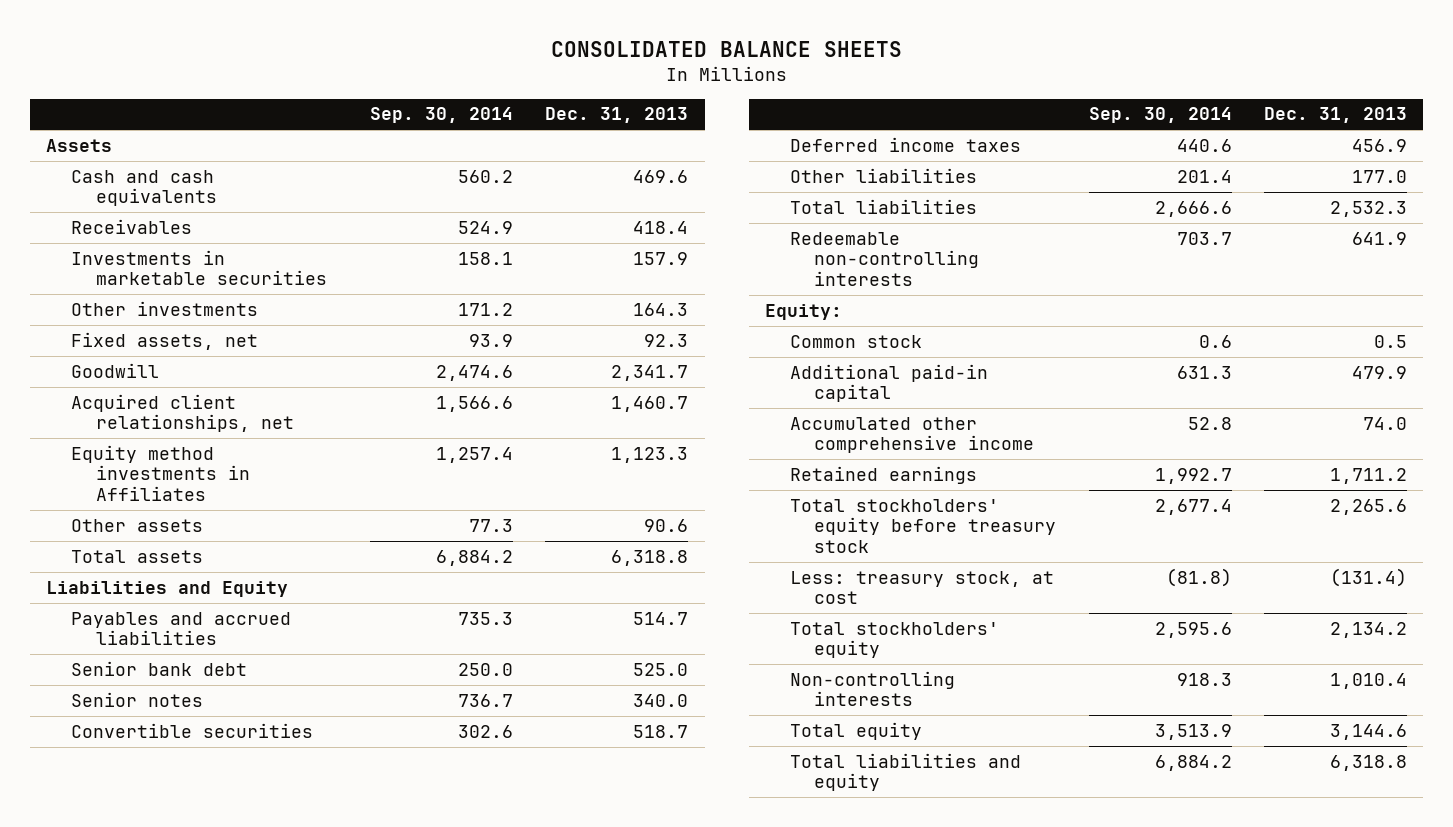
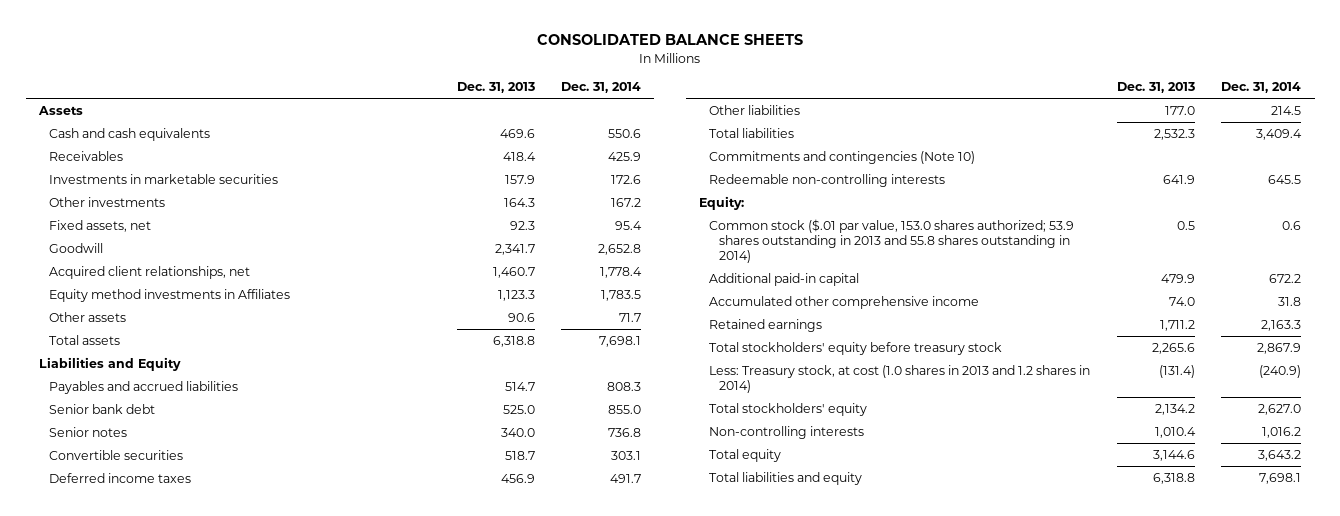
- | Sep. 30, 2014 | Dec. 31, 2013
+ | Dec. 31, 2013 | Dec. 31, 2014
+ Commitments and contingencies (Note 10)
- Common stock | 0.6 | 0.5
+ Common stock ($.01 par value, 153.0 shares authorized; 53.9 shares outstanding in 2013 and 55.8 shares outstanding in 2014) | 0.5 | 0.6
- Less: treasury stock, at cost | (81.8) | (131.4)
+ Less: Treasury stock, at cost (1.0 shares in 2013 and 1.2 shares in 2014) | (131.4) | (240.9)

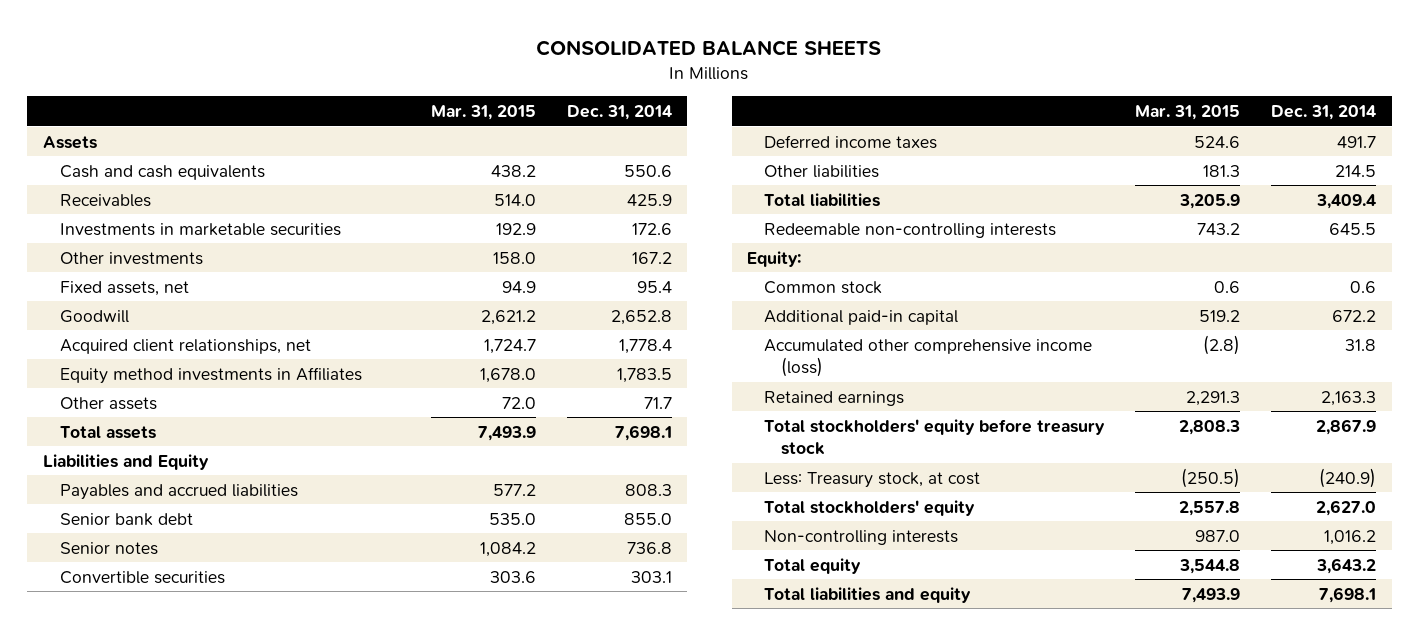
- | Dec. 31, 2013 | Dec. 31, 2014
+ | Mar. 31, 2015 | Dec. 31, 2014
- Commitments and contingencies (Note 10)
- Common stock ($.01 par value, 153.0 shares authorized; 53.9 shares outstanding in 2013 and 55.8 shares outstanding in 2014) | 0.5 | 0.6
+ Common stock | 0.6 | 0.6
- Accumulated other comprehensive income | 74.0 | 31.8
+ Accumulated other comprehensive income (loss) | (2.8) | 31.8
- Less: Treasury stock, at cost (1.0 shares in 2013 and 1.2 shares in 2014) | (131.4) | (240.9)
+ Less: Treasury stock, at cost | (250.5) | (240.9)

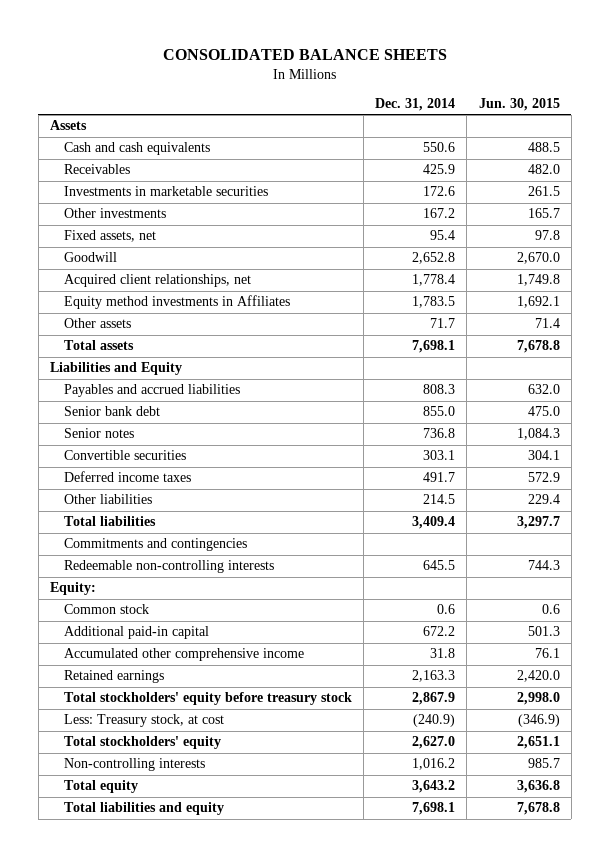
- | Mar. 31, 2015 | Dec. 31, 2014
+ | Dec. 31, 2014 | Jun. 30, 2015
+ Commitments and contingencies
- Accumulated other comprehensive income (loss) | (2.8) | 31.8
+ Accumulated other comprehensive income | 31.8 | 76.1

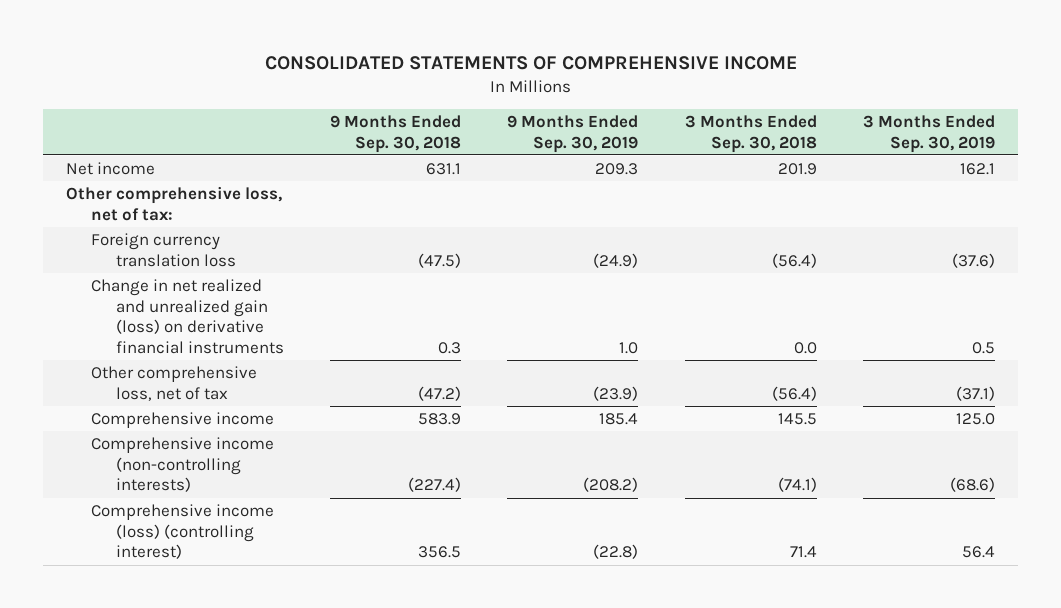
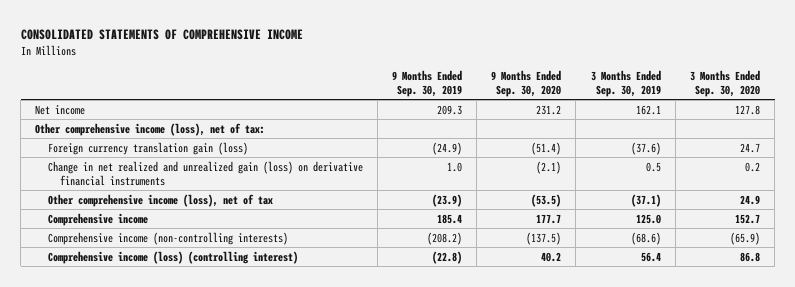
- | 9 Months Ended Sep. 30, 2018 | 9 Months Ended Sep. 30, 2019 | 3 Months Ended Sep. 30, 2018 | 3 Months Ended Sep. 30, 2019
+ | 9 Months Ended Sep. 30, 2019 | 9 Months Ended Sep. 30, 2020 | 3 Months Ended Sep. 30, 2019 | 3 Months Ended Sep. 30, 2020
- Other comprehensive loss, net of tax:
- Foreign currency translation loss | (47.5) | (24.9) | (56.4) | (37.6)
+ Other comprehensive income (loss), net of tax:
+ Foreign currency translation gain (loss) | (24.9) | (51.4) | (37.6) | 24.7
- Other comprehensive loss, net of tax | (47.2) | (23.9) | (56.4) | (37.1)
+ Other comprehensive income (loss), net of tax | (23.9) | (53.5) | (37.1) | 24.9

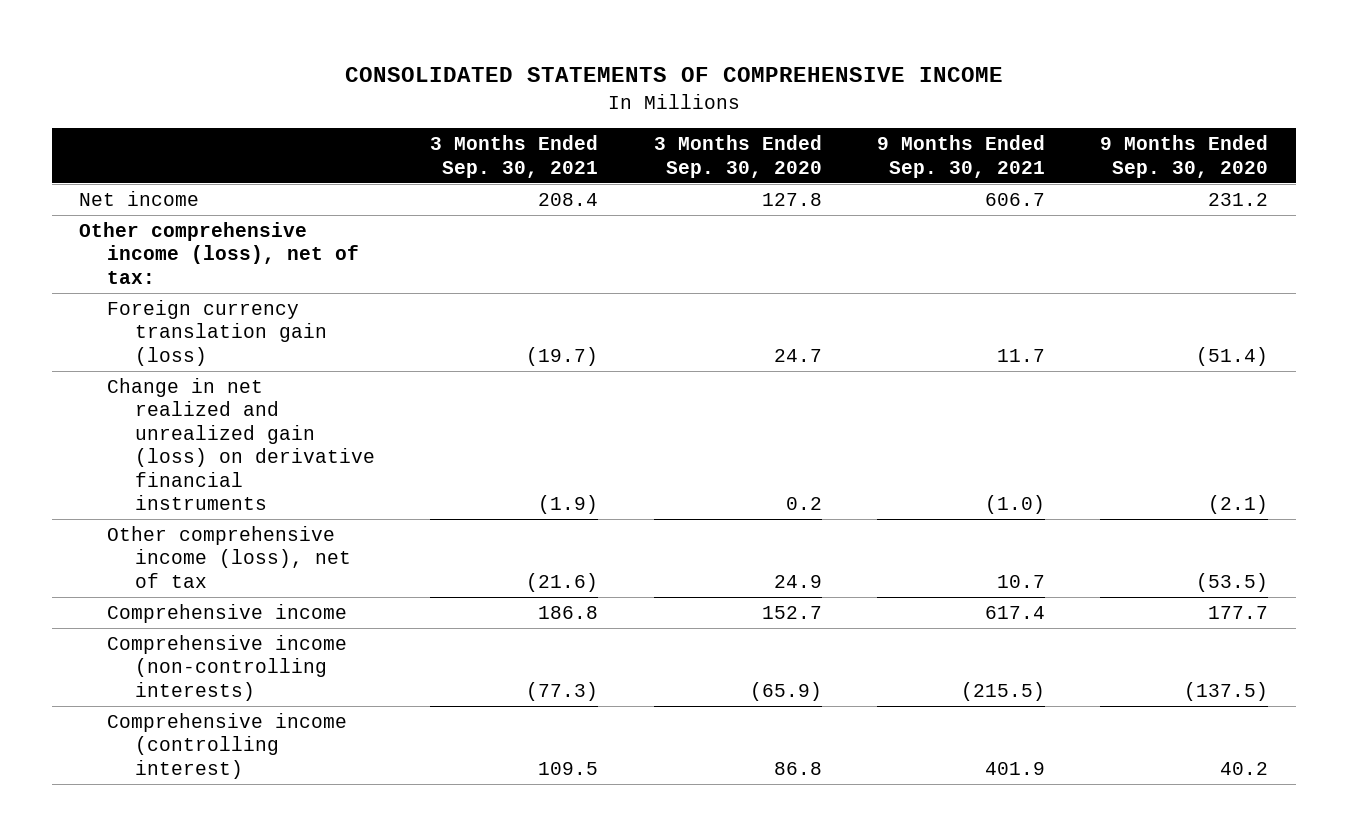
- | 9 Months Ended Sep. 30, 2019 | 9 Months Ended Sep. 30, 2020 | 3 Months Ended Sep. 30, 2019 | 3 Months Ended Sep. 30, 2020
+ | 3 Months Ended Sep. 30, 2021 | 3 Months Ended Sep. 30, 2020 | 9 Months Ended Sep. 30, 2021 | 9 Months Ended Sep. 30, 2020
- Comprehensive income (loss) (controlling interest) | (22.8) | 40.2 | 56.4 | 86.8
+ Comprehensive income (controlling interest) | 109.5 | 86.8 | 401.9 | 40.2

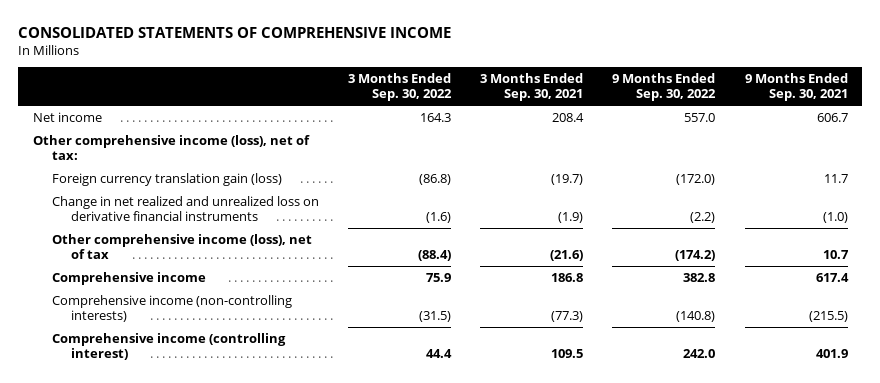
- | 3 Months Ended Sep. 30, 2021 | 3 Months Ended Sep. 30, 2020 | 9 Months Ended Sep. 30, 2021 | 9 Months Ended Sep. 30, 2020
+ | 3 Months Ended Sep. 30, 2022 | 3 Months Ended Sep. 30, 2021 | 9 Months Ended Sep. 30, 2022 | 9 Months Ended Sep. 30, 2021
- Change in net realized and unrealized gain (loss) on derivative financial instruments | (1.9) | 0.2 | (1.0) | (2.1)
+ Change in net realized and unrealized loss on derivative financial instruments | (1.6) | (1.9) | (2.2) | (1.0)

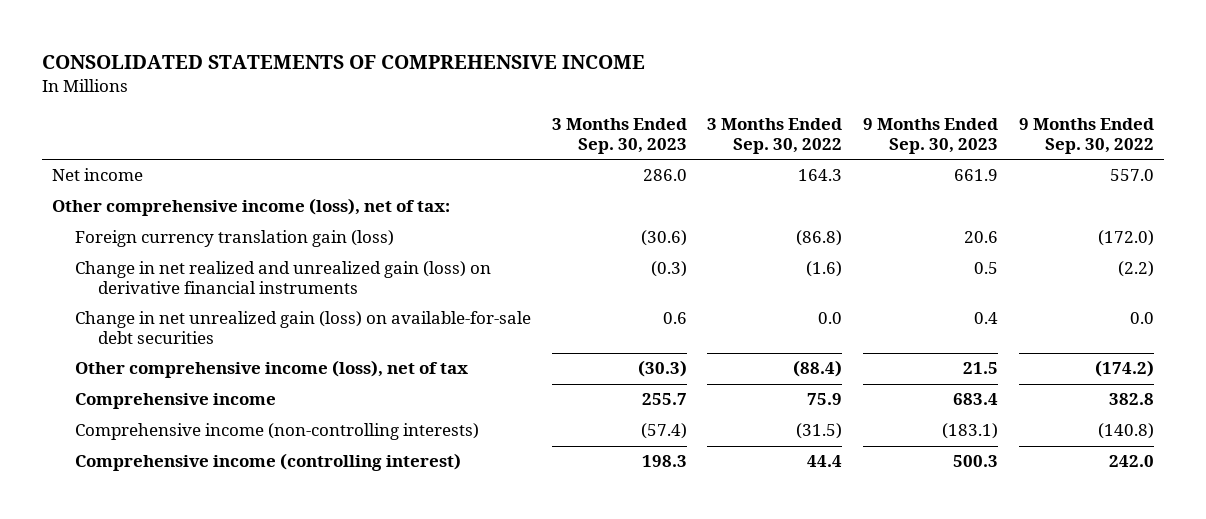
- | 3 Months Ended Sep. 30, 2022 | 3 Months Ended Sep. 30, 2021 | 9 Months Ended Sep. 30, 2022 | 9 Months Ended Sep. 30, 2021
+ | 3 Months Ended Sep. 30, 2023 | 3 Months Ended Sep. 30, 2022 | 9 Months Ended Sep. 30, 2023 | 9 Months Ended Sep. 30, 2022
- Change in net realized and unrealized loss on derivative financial instruments | (1.6) | (1.9) | (2.2) | (1.0)
+ Change in net realized and unrealized gain (loss) on derivative financial instruments | (0.3) | (1.6) | 0.5 | (2.2)
+ Change in net unrealized gain (loss) on available-for-sale debt securities | 0.6 | 0.0 | 0.4 | 0.0

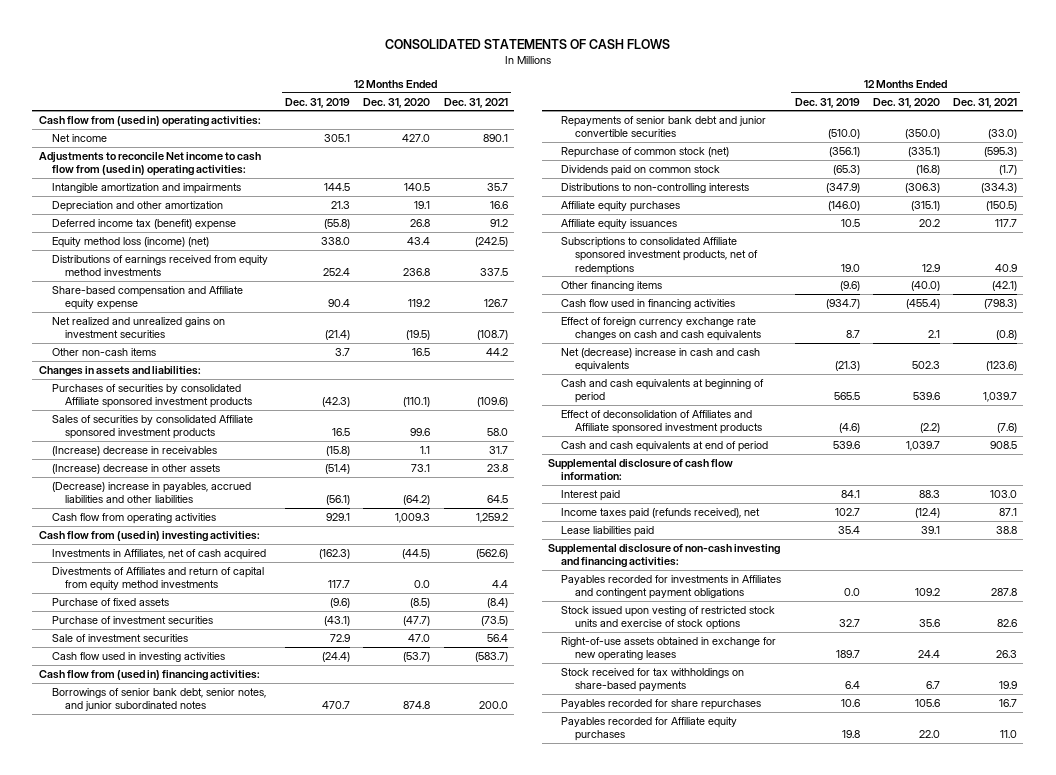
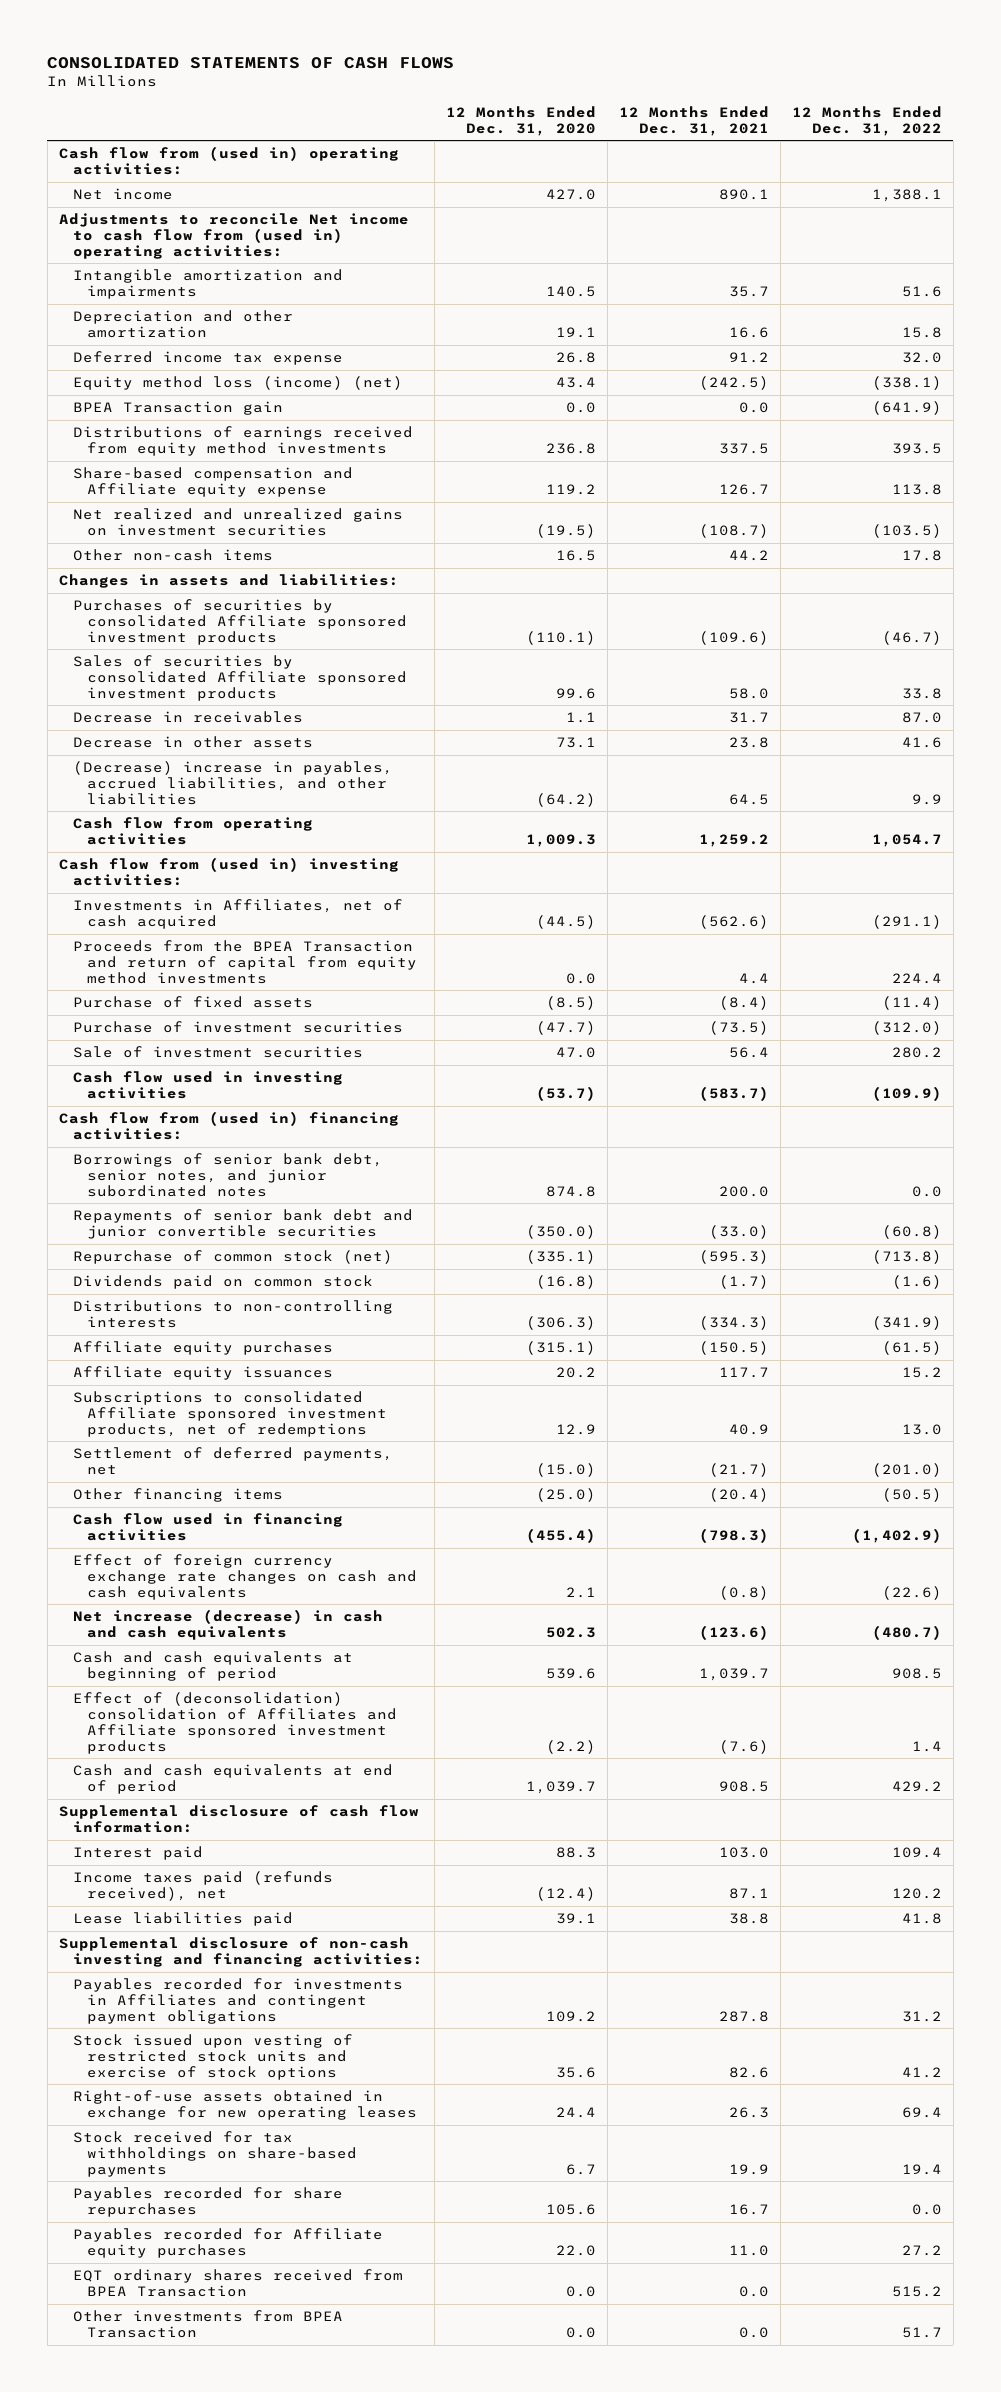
- | 12 Months Ended Dec. 31, 2019 | 12 Months Ended Dec. 31, 2020 | 12 Months Ended Dec. 31, 2021
+ | 12 Months Ended Dec. 31, 2020 | 12 Months Ended Dec. 31, 2021 | 12 Months Ended Dec. 31, 2022
- Deferred income tax (benefit) expense | (55.8) | 26.8 | 91.2
+ Deferred income tax expense | 26.8 | 91.2 | 32.0
+ BPEA Transaction gain | 0.0 | 0.0 | (641.9)
- (Increase) decrease in receivables | (15.8) | 1.1 | 31.7
- (Increase) decrease in other assets | (51.4) | 73.1 | 23.8
- (Decrease) increase in payables, accrued liabilities and other liabilities | (56.1) | (64.2) | 64.5
+ Decrease in receivables | 1.1 | 31.7 | 87.0
+ Decrease in other assets | 73.1 | 23.8 | 41.6
+ (Decrease) increase in payables, accrued liabilities, and other liabilities | (64.2) | 64.5 | 9.9
- Divestments of Affiliates and return of capital from equity method investments | 117.7 | 0.0 | 4.4
+ Proceeds from the BPEA Transaction and return of capital from equity method investments | 0.0 | 4.4 | 224.4
- Other financing items | (9.6) | (40.0) | (42.1)
+ Settlement of deferred payments, net | (15.0) | (21.7) | (201.0)
+ Other financing items | (25.0) | (20.4) | (50.5)
- Net (decrease) increase in cash and cash equivalents | (21.3) | 502.3 | (123.6)
+ Net increase (decrease) in cash and cash equivalents | 502.3 | (123.6) | (480.7)
- Effect of deconsolidation of Affiliates and Affiliate sponsored investment products | (4.6) | (2.2) | (7.6)
+ Effect of (deconsolidation) consolidation of Affiliates and Affiliate sponsored investment products | (2.2) | (7.6) | 1.4
+ EQT ordinary shares received from BPEA Transaction | 0.0 | 0.0 | 515.2
+ Other investments from BPEA Transaction | 0.0 | 0.0 | 51.7

